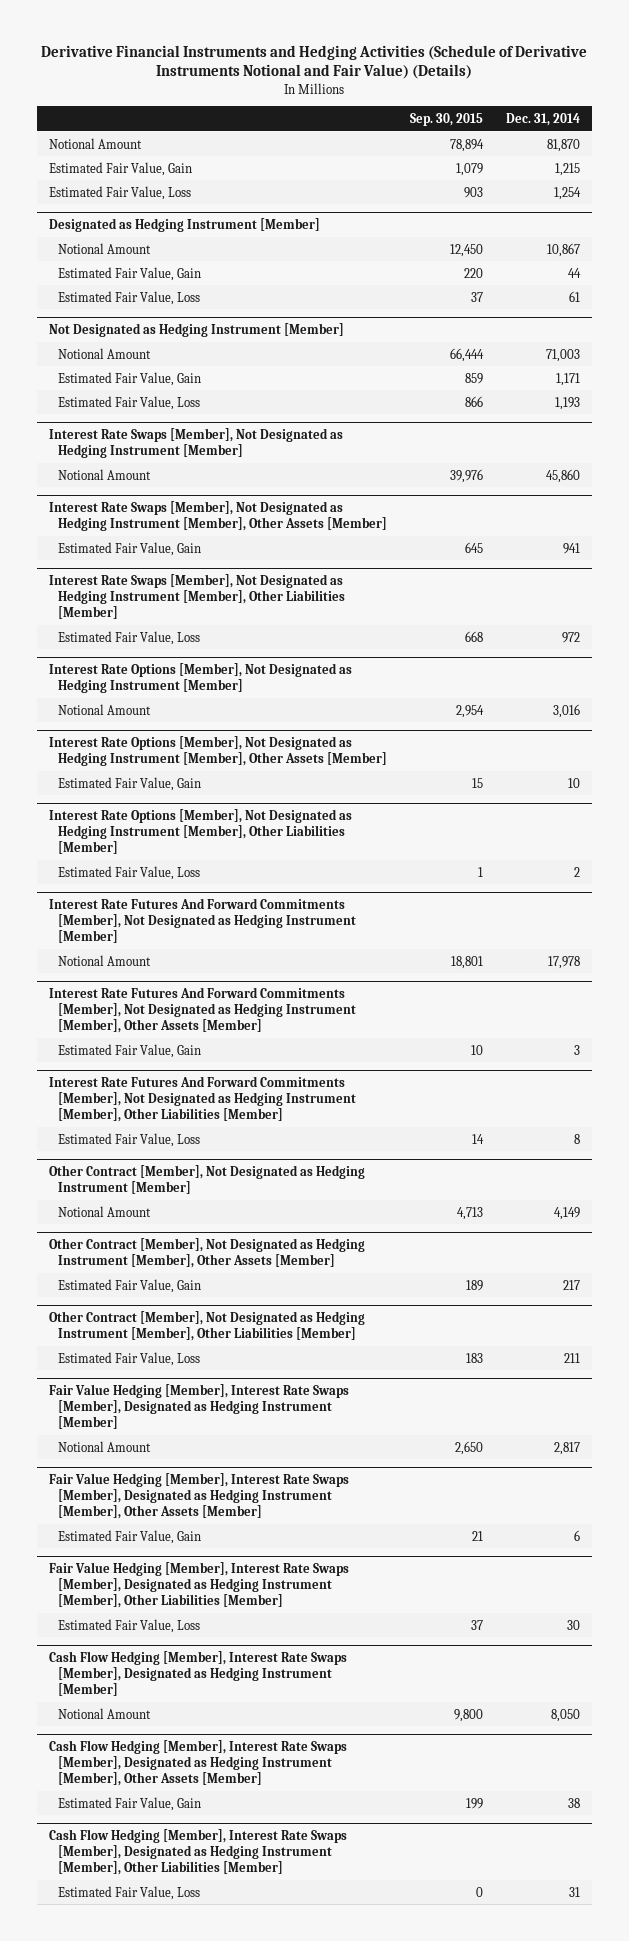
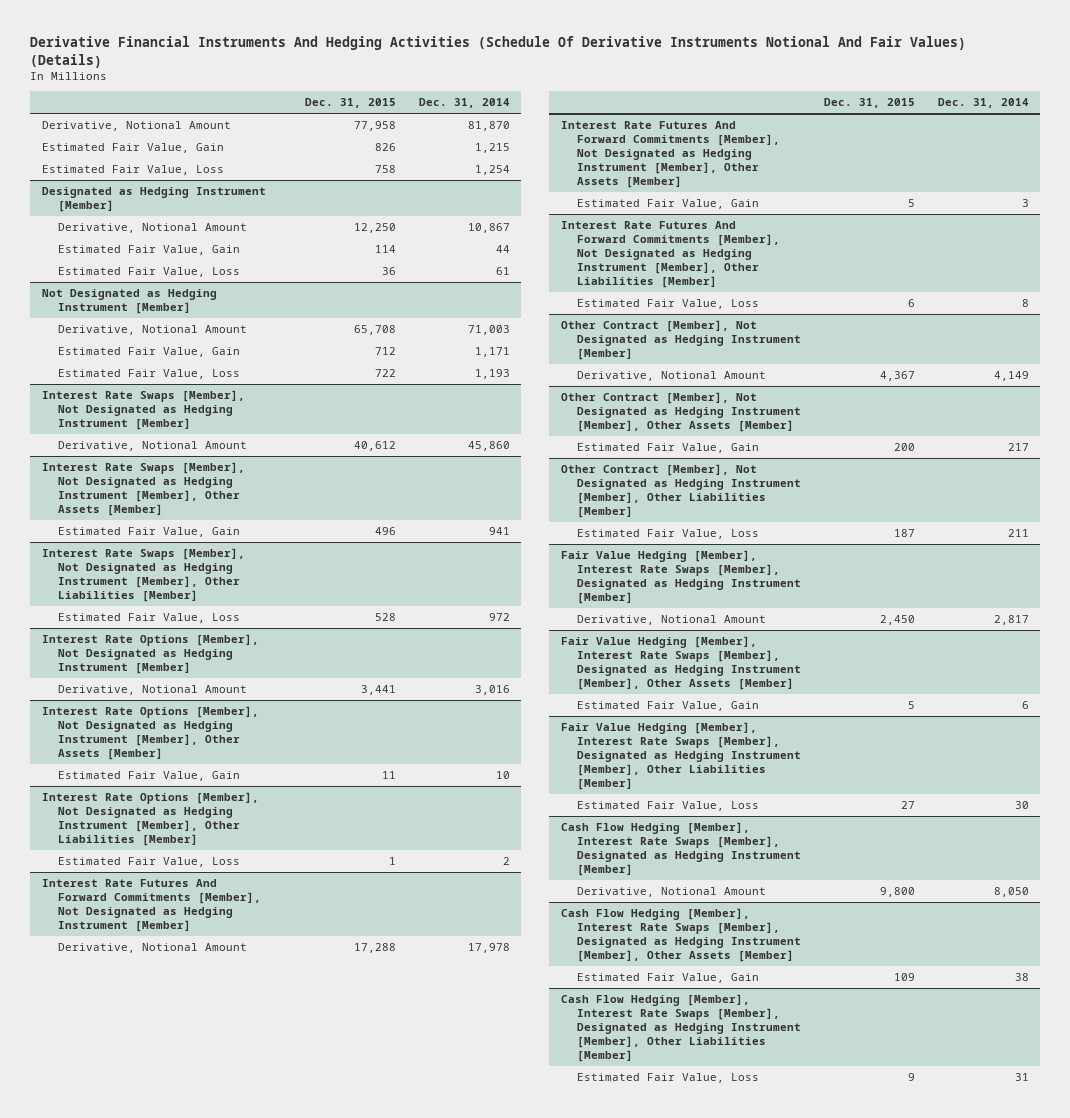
- Derivative Financial Instruments and Hedging Activities (Schedule of Derivative Instruments Notional and Fair Value) (Details)
+ Derivative Financial Instruments And Hedging Activities (Schedule Of Derivative Instruments Notional And Fair Values) (Details)
- | Sep. 30, 2015 | Dec. 31, 2014
+ | Dec. 31, 2015 | Dec. 31, 2014
- Notional Amount | 78,894 | 81,870
+ Derivative, Notional Amount | 77,958 | 81,870
@ Designated as Hedging Instrument [Member]
- Notional Amount | 12,450 | 10,867
+ Derivative, Notional Amount | 12,250 | 10,867
@ Not Designated as Hedging Instrument [Member]
- Notional Amount | 66,444 | 71,003
+ Derivative, Notional Amount | 65,708 | 71,003
@ Interest Rate Swaps [Member], Not Designated as Hedging Instrument [Member]
- Notional Amount | 39,976 | 45,860
+ Derivative, Notional Amount | 40,612 | 45,860
@ Interest Rate Options [Member], Not Designated as Hedging Instrument [Member]
- Notional Amount | 2,954 | 3,016
+ Derivative, Notional Amount | 3,441 | 3,016
@ Interest Rate Futures And Forward Commitments [Member], Not Designated as Hedging Instrument [Member]
- Notional Amount | 18,801 | 17,978
+ Derivative, Notional Amount | 17,288 | 17,978
@ Other Contract [Member], Not Designated as Hedging Instrument [Member]
- Notional Amount | 4,713 | 4,149
+ Derivative, Notional Amount | 4,367 | 4,149
@ Fair Value Hedging [Member], Interest Rate Swaps [Member], Designated as Hedging Instrument [Member]
- Notional Amount | 2,650 | 2,817
+ Derivative, Notional Amount | 2,450 | 2,817
@ Cash Flow Hedging [Member], Interest Rate Swaps [Member], Designated as Hedging Instrument [Member]
- Notional Amount | 9,800 | 8,050
+ Derivative, Notional Amount | 9,800 | 8,050

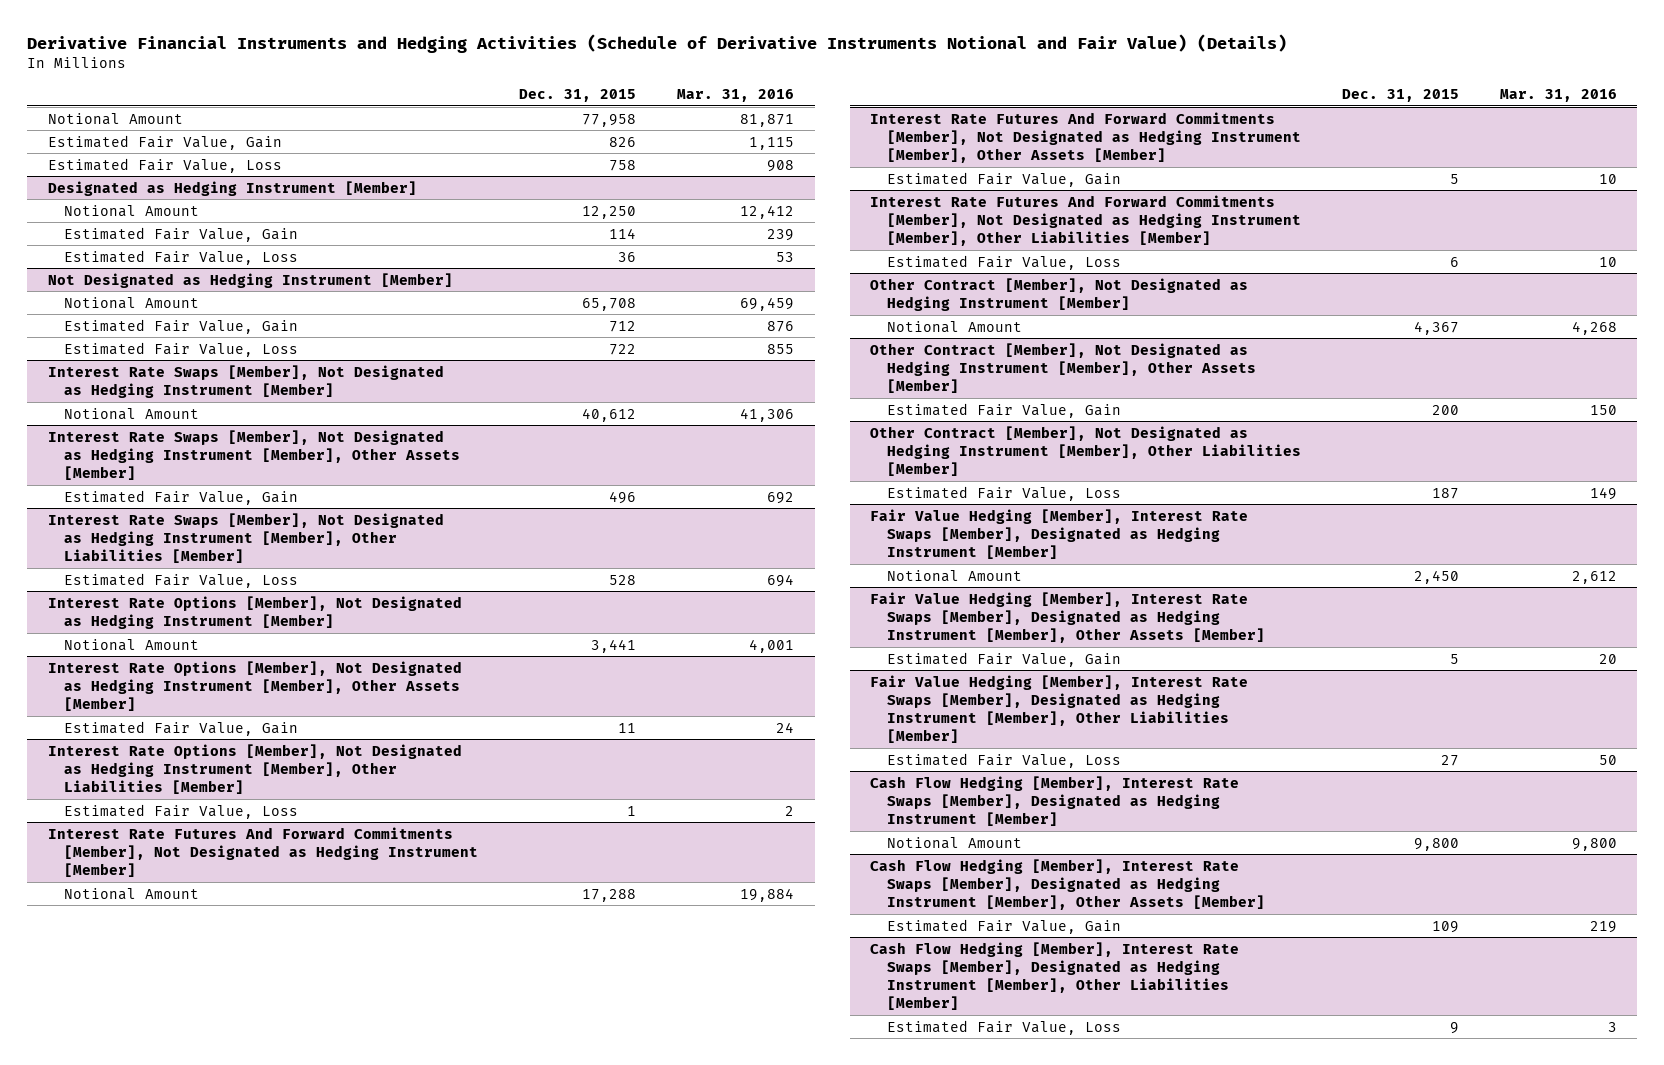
- Derivative Financial Instruments And Hedging Activities (Schedule Of Derivative Instruments Notional And Fair Values) (Details)
+ Derivative Financial Instruments and Hedging Activities (Schedule of Derivative Instruments Notional and Fair Value) (Details)
- | Dec. 31, 2015 | Dec. 31, 2014
+ | Dec. 31, 2015 | Mar. 31, 2016
- Derivative, Notional Amount | 77,958 | 81,870
+ Notional Amount | 77,958 | 81,871
@ Designated as Hedging Instrument [Member]
- Derivative, Notional Amount | 12,250 | 10,867
+ Notional Amount | 12,250 | 12,412
@ Not Designated as Hedging Instrument [Member]
- Derivative, Notional Amount | 65,708 | 71,003
+ Notional Amount | 65,708 | 69,459
@ Interest Rate Swaps [Member], Not Designated as Hedging Instrument [Member]
- Derivative, Notional Amount | 40,612 | 45,860
+ Notional Amount | 40,612 | 41,306
@ Interest Rate Options [Member], Not Designated as Hedging Instrument [Member]
- Derivative, Notional Amount | 3,441 | 3,016
+ Notional Amount | 3,441 | 4,001
@ Interest Rate Futures And Forward Commitments [Member], Not Designated as Hedging Instrument [Member]
- Derivative, Notional Amount | 17,288 | 17,978
+ Notional Amount | 17,288 | 19,884
@ Other Contract [Member], Not Designated as Hedging Instrument [Member]
- Derivative, Notional Amount | 4,367 | 4,149
+ Notional Amount | 4,367 | 4,268
@ Fair Value Hedging [Member], Interest Rate Swaps [Member], Designated as Hedging Instrument [Member]
- Derivative, Notional Amount | 2,450 | 2,817
+ Notional Amount | 2,450 | 2,612
@ Cash Flow Hedging [Member], Interest Rate Swaps [Member], Designated as Hedging Instrument [Member]
- Derivative, Notional Amount | 9,800 | 8,050
+ Notional Amount | 9,800 | 9,800

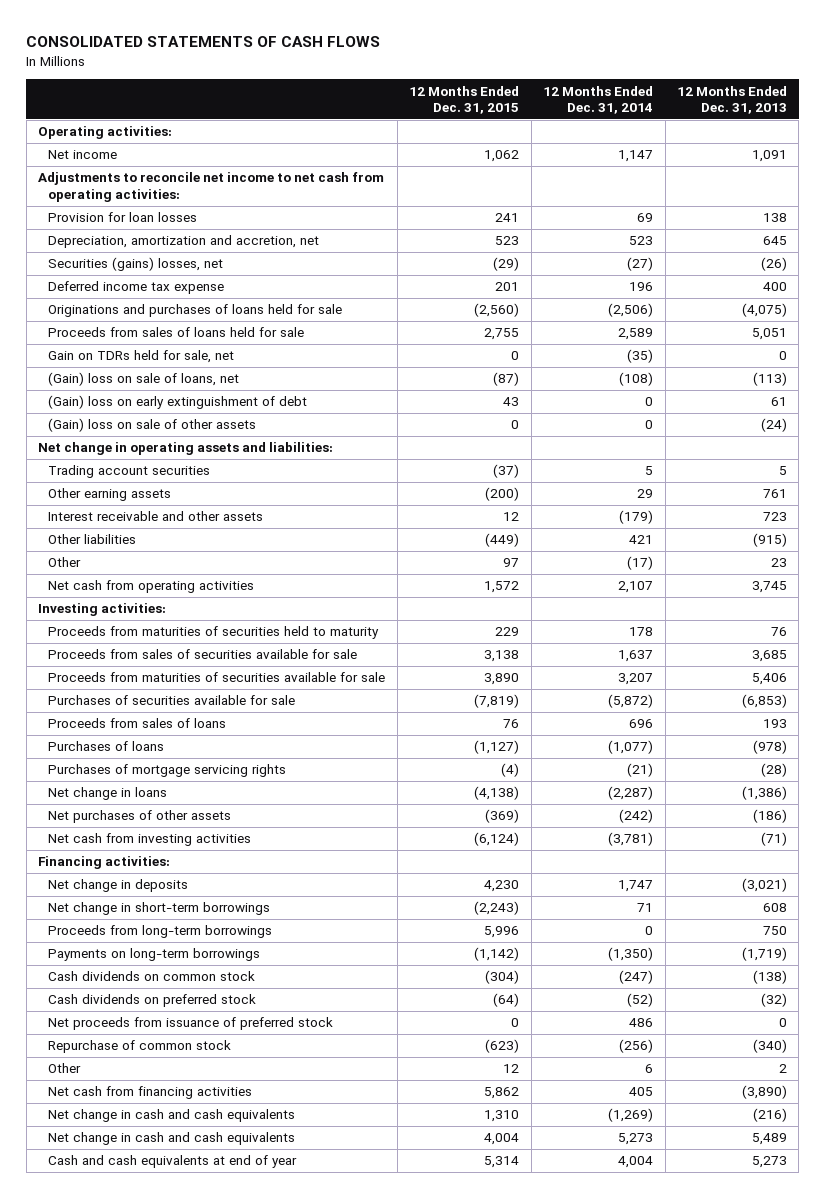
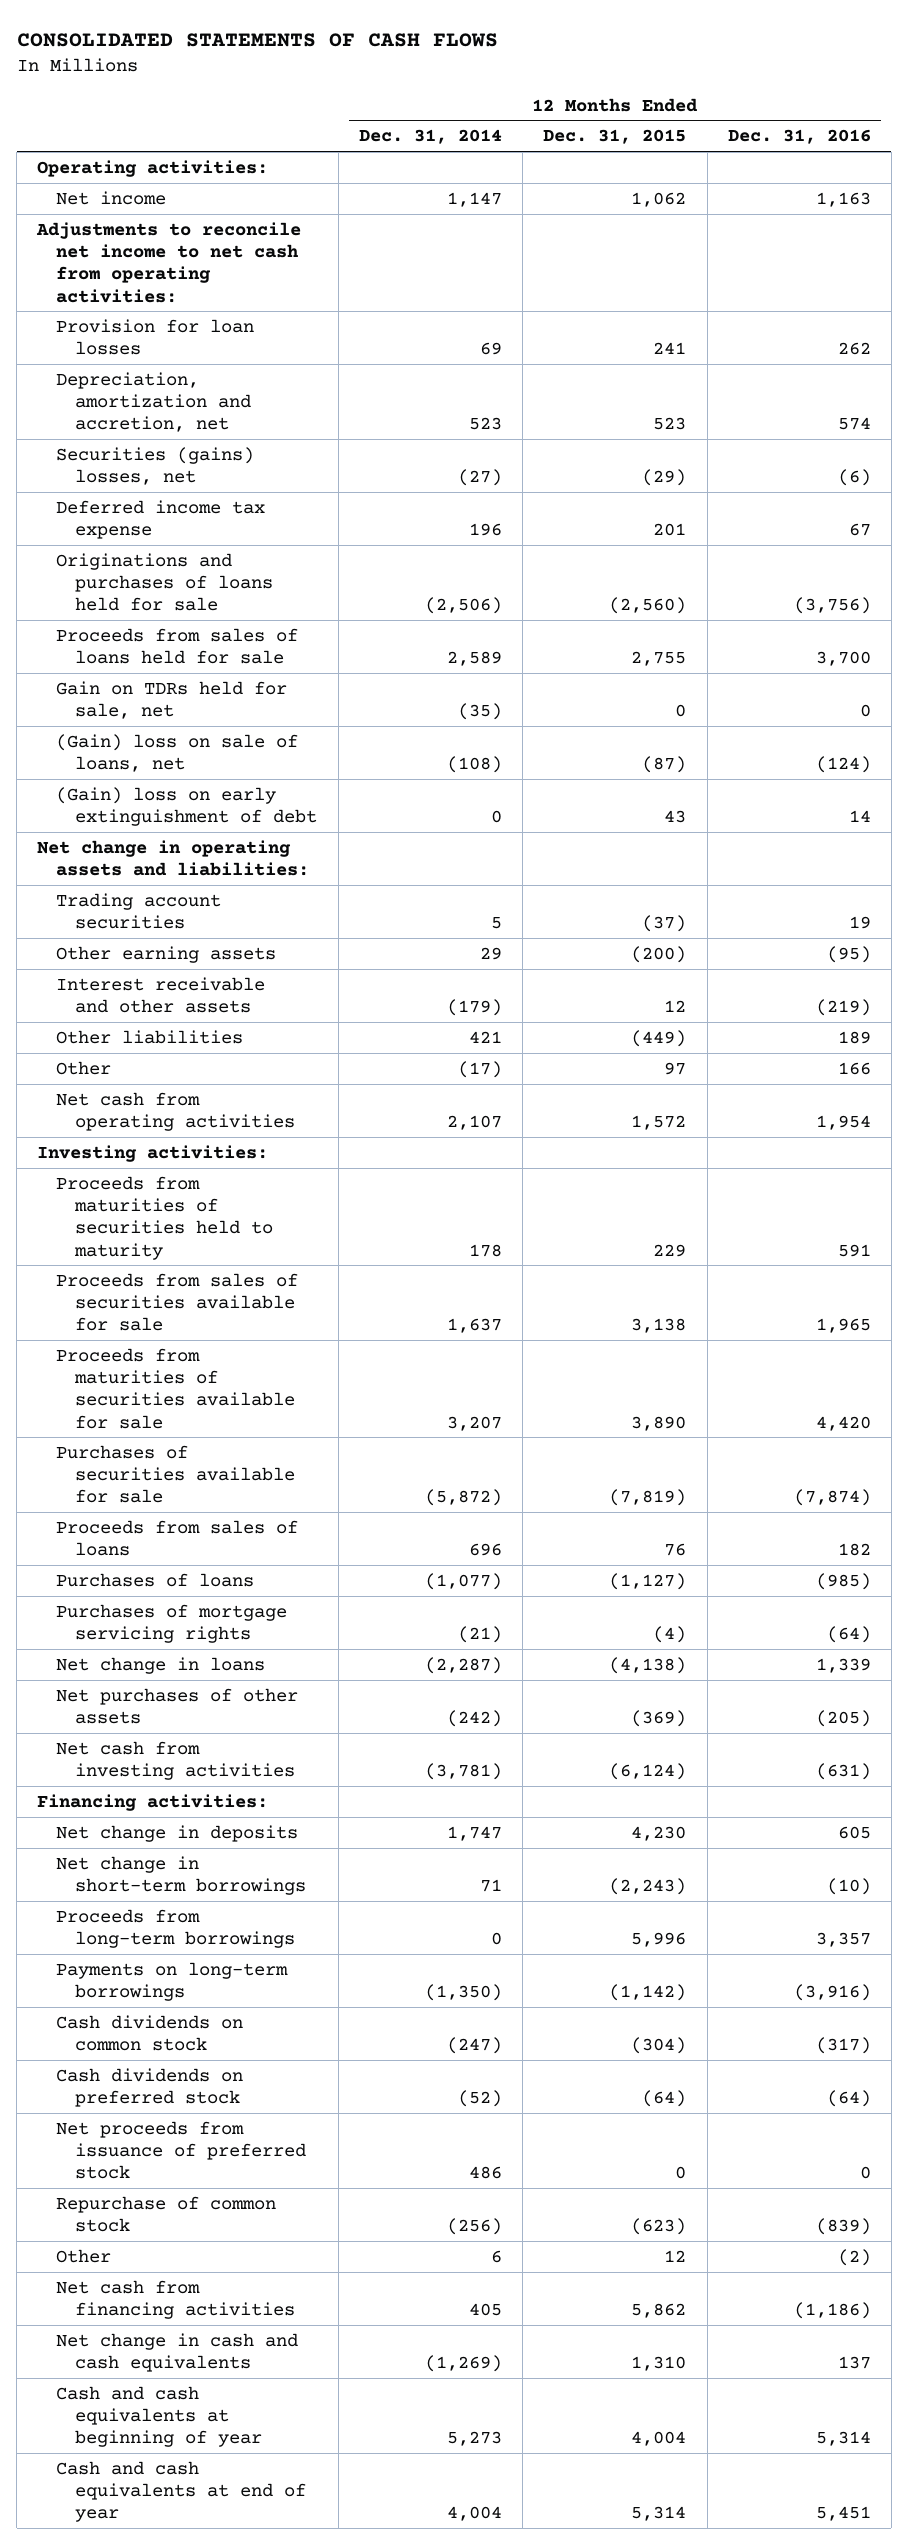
- | 12 Months Ended Dec. 31, 2015 | 12 Months Ended Dec. 31, 2014 | 12 Months Ended Dec. 31, 2013
+ | 12 Months Ended Dec. 31, 2014 | 12 Months Ended Dec. 31, 2015 | 12 Months Ended Dec. 31, 2016
- (Gain) loss on sale of other assets | 0 | 0 | (24)
- Net change in cash and cash equivalents | 4,004 | 5,273 | 5,489
+ Cash and cash equivalents at beginning of year | 5,273 | 4,004 | 5,314

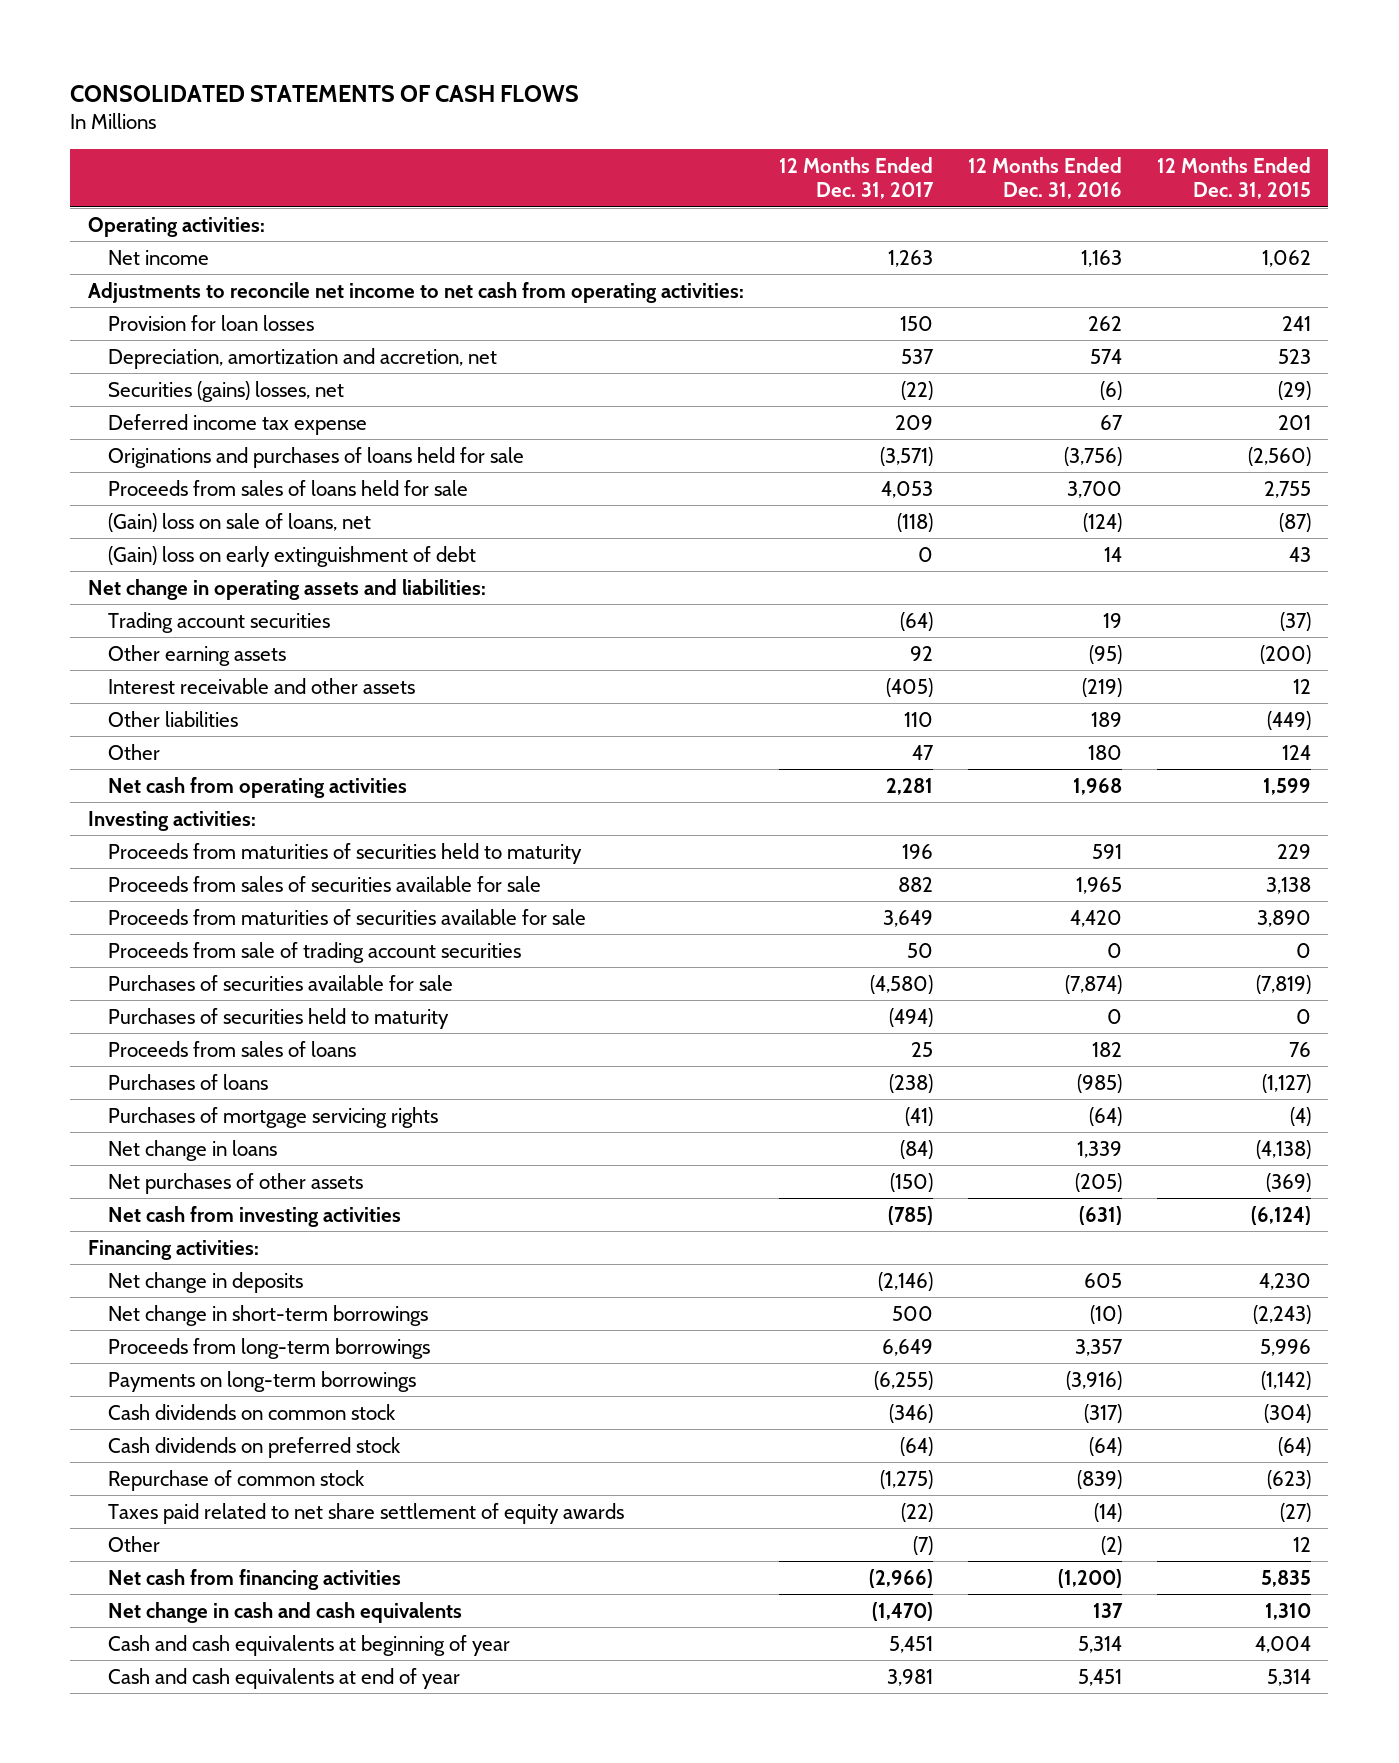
- | 12 Months Ended Dec. 31, 2014 | 12 Months Ended Dec. 31, 2015 | 12 Months Ended Dec. 31, 2016
+ | 12 Months Ended Dec. 31, 2017 | 12 Months Ended Dec. 31, 2016 | 12 Months Ended Dec. 31, 2015
- Gain on TDRs held for sale, net | (35) | 0 | 0
- Other | (17) | 97 | 166
- Net cash from operating activities | 2,107 | 1,572 | 1,954
+ Other | 47 | 180 | 124
+ Net cash from operating activities | 2,281 | 1,968 | 1,599
+ Proceeds from sale of trading account securities | 50 | 0 | 0
+ Purchases of securities held to maturity | (494) | 0 | 0
- Net proceeds from issuance of preferred stock | 486 | 0 | 0
+ Taxes paid related to net share settlement of equity awards | (22) | (14) | (27)
- Net cash from financing activities | 405 | 5,862 | (1,186)
+ Net cash from financing activities | (2,966) | (1,200) | 5,835

